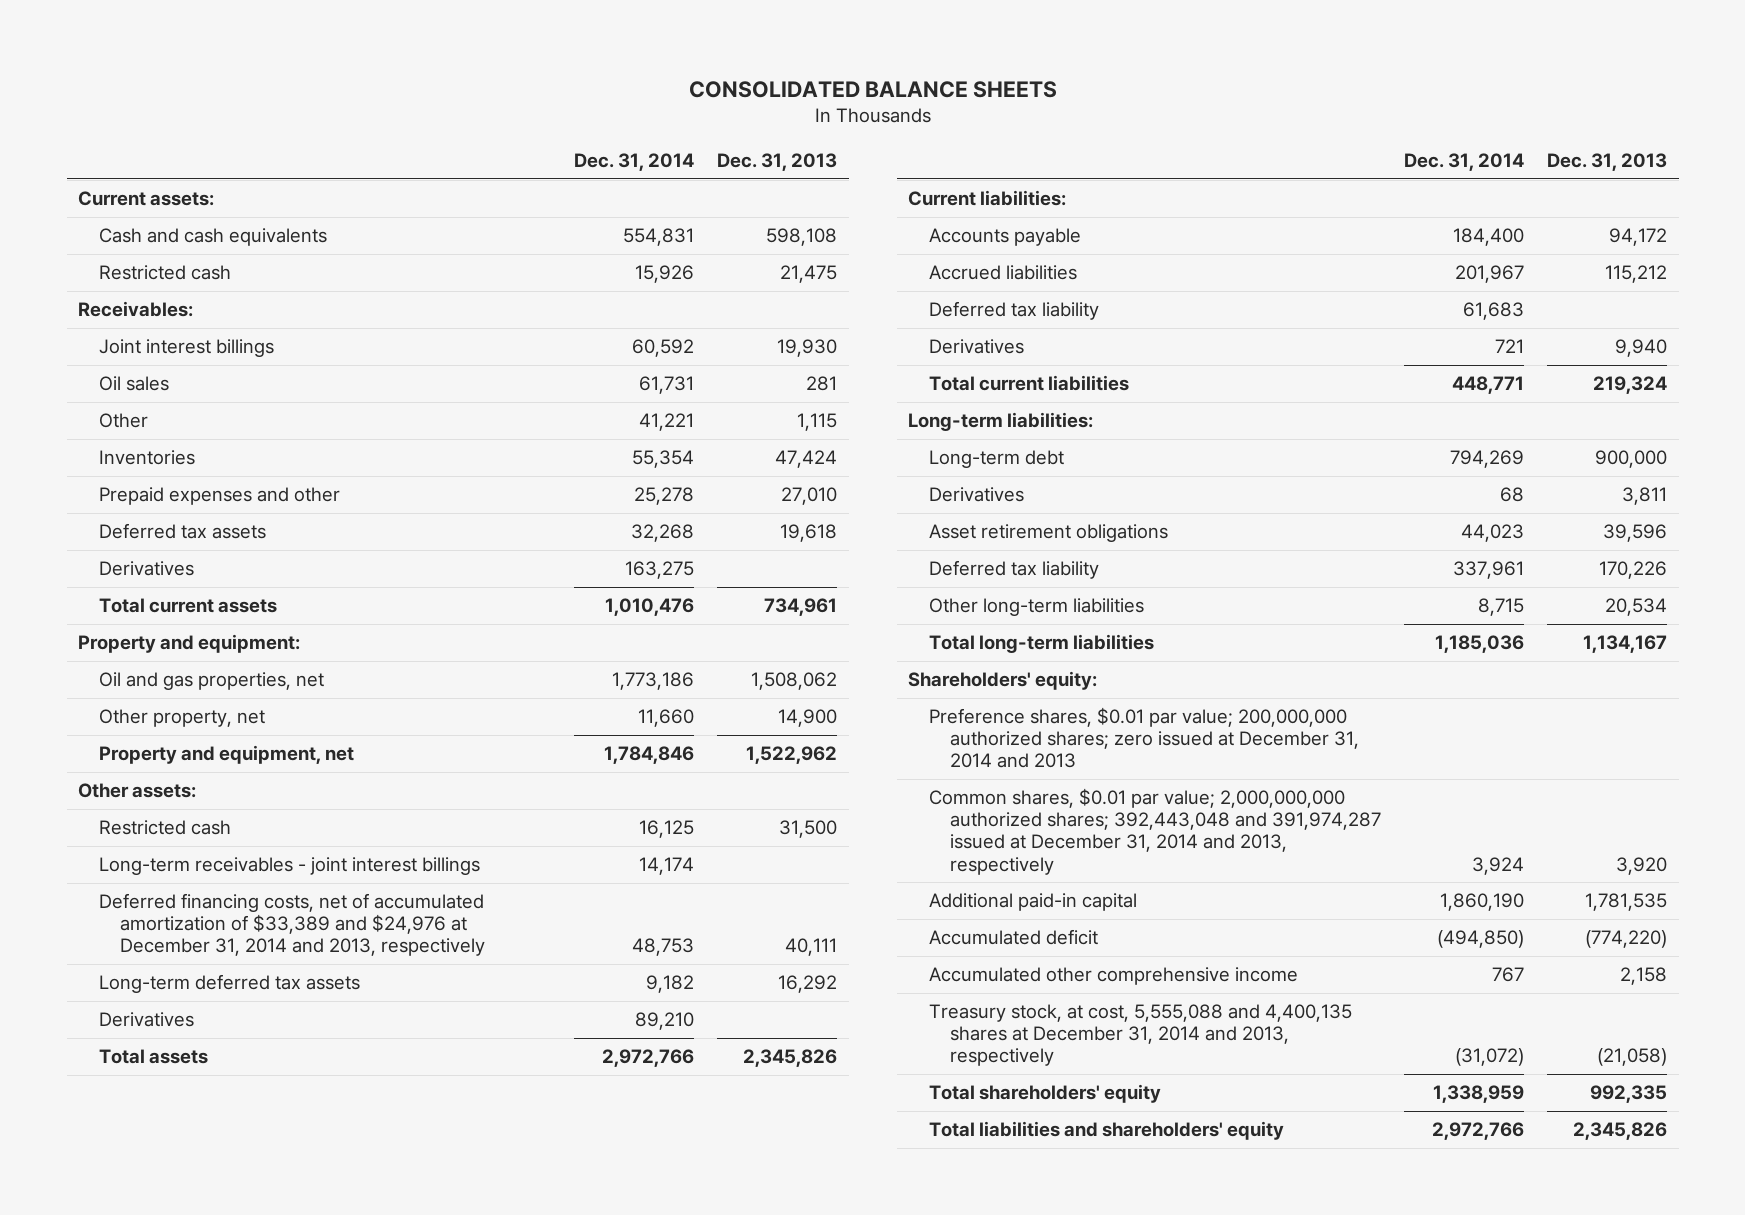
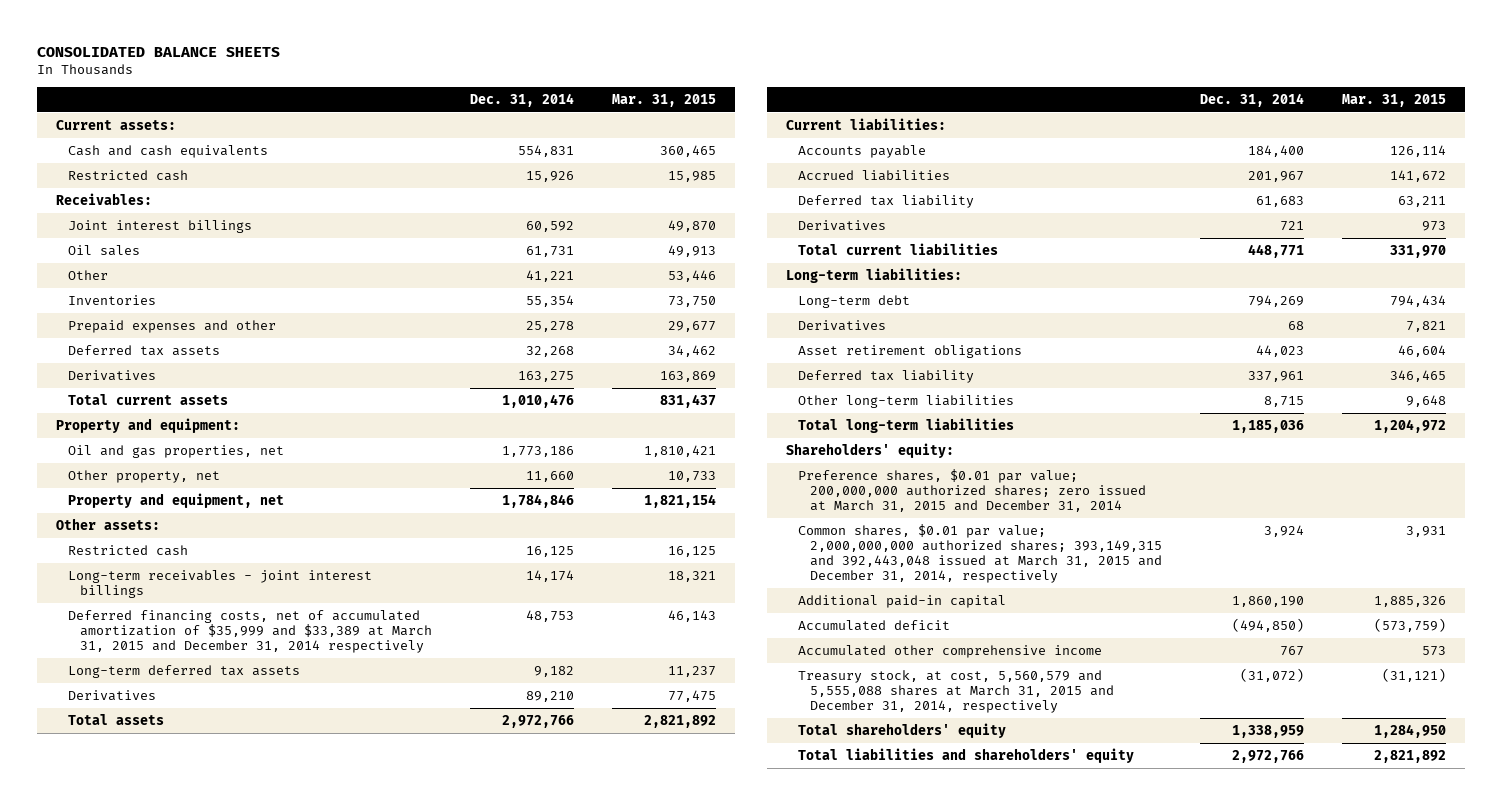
- | Dec. 31, 2014 | Dec. 31, 2013
+ | Dec. 31, 2014 | Mar. 31, 2015
- Deferred financing costs, net of accumulated amortization of $33,389 and $24,976 at December 31, 2014 and 2013, respectively | 48,753 | 40,111
+ Deferred financing costs, net of accumulated amortization of $35,999 and $33,389 at March 31, 2015 and December 31, 2014 respectively | 48,753 | 46,143
- Preference shares, $0.01 par value; 200,000,000 authorized shares; zero issued at December 31, 2014 and 2013
- Common shares, $0.01 par value; 2,000,000,000 authorized shares; 392,443,048 and 391,974,287 issued at December 31, 2014 and 2013, respectively | 3,924 | 3,920
+ Preference shares, $0.01 par value; 200,000,000 authorized shares; zero issued at March 31, 2015 and December 31, 2014
+ Common shares, $0.01 par value; 2,000,000,000 authorized shares; 393,149,315 and 392,443,048 issued at March 31, 2015 and December 31, 2014, respectively | 3,924 | 3,931
- Treasury stock, at cost, 5,555,088 and 4,400,135 shares at December 31, 2014 and 2013, respectively | (31,072) | (21,058)
+ Treasury stock, at cost, 5,560,579 and 5,555,088 shares at March 31, 2015 and December 31, 2014, respectively | (31,072) | (31,121)

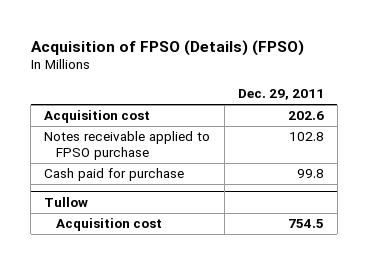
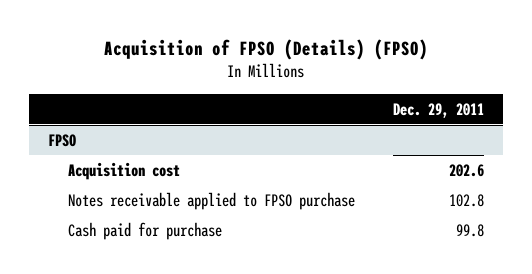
+ FPSO
- Tullow
- Acquisition cost | 754.5

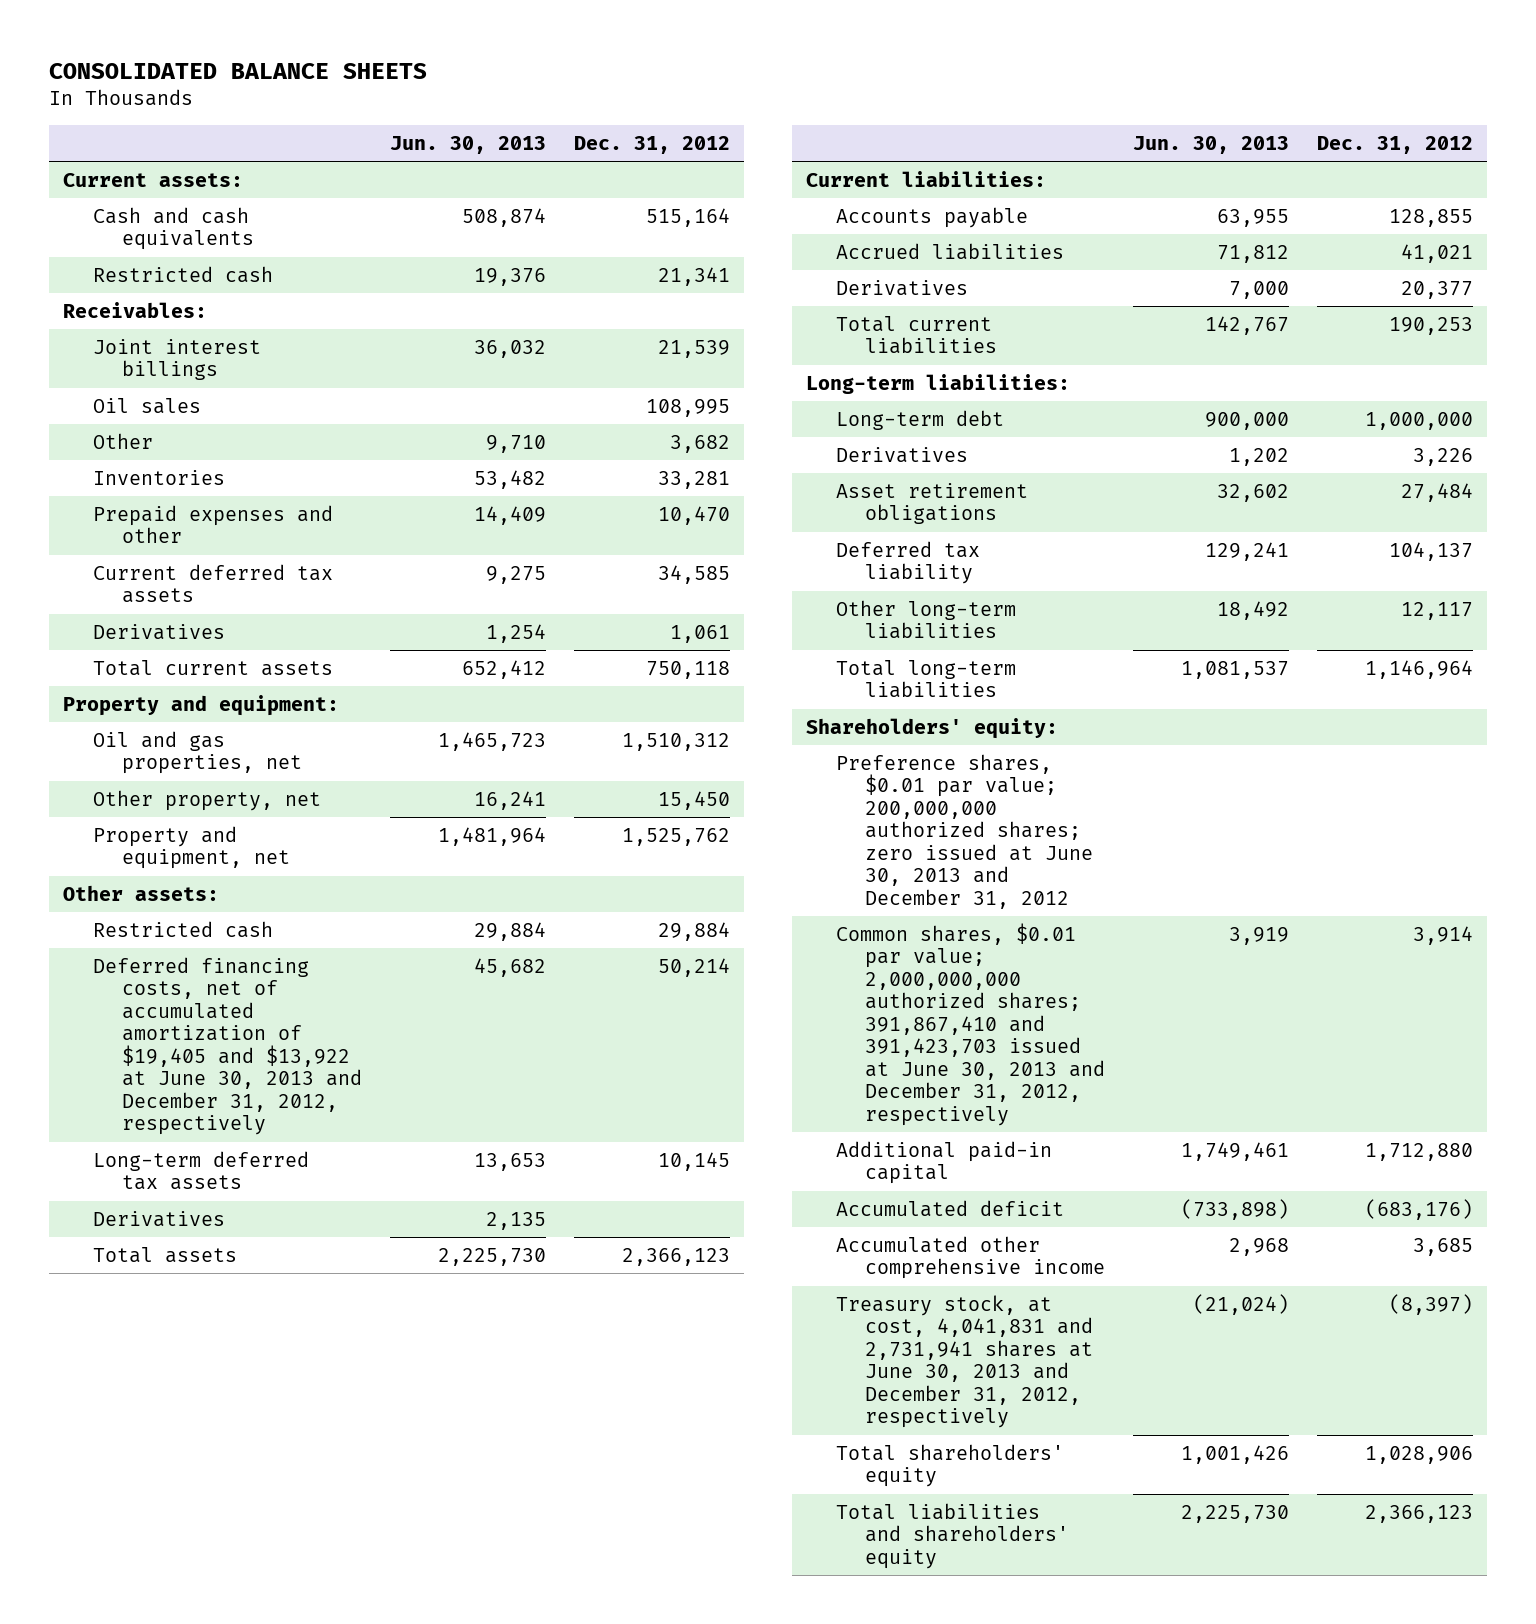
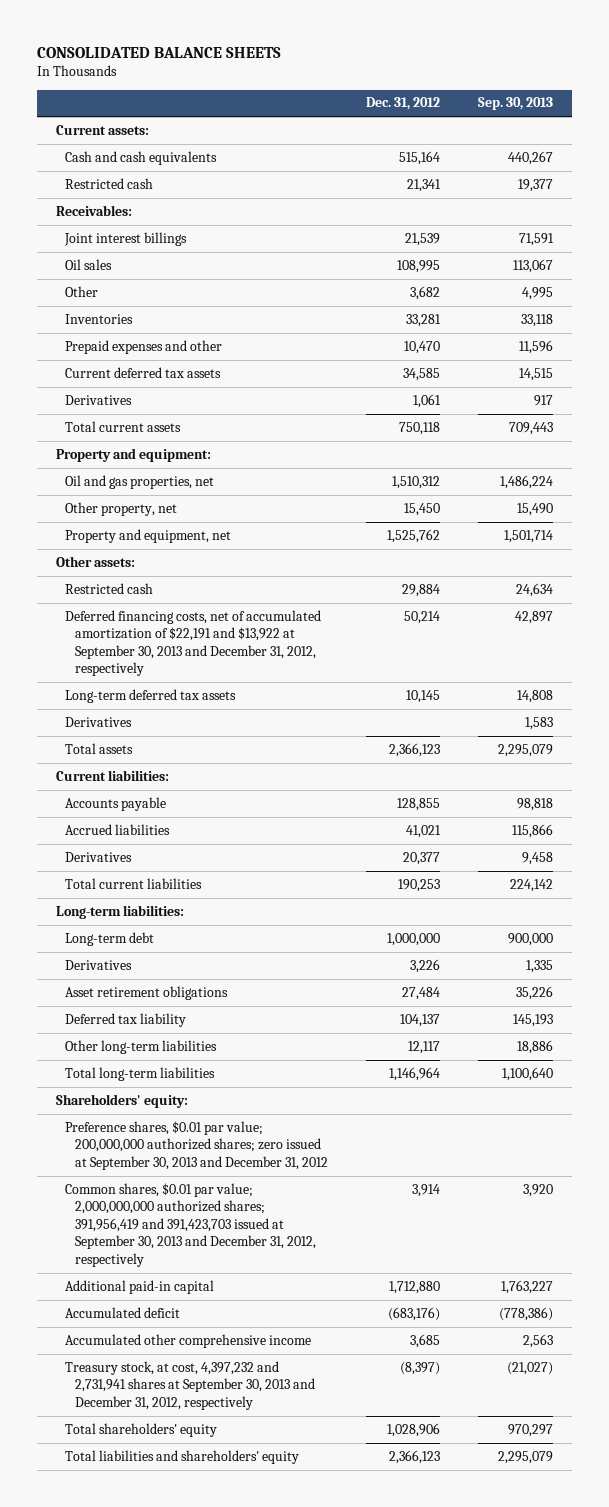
- | Jun. 30, 2013 | Dec. 31, 2012
+ | Dec. 31, 2012 | Sep. 30, 2013
- Deferred financing costs, net of accumulated amortization of $19,405 and $13,922 at June 30, 2013 and December 31, 2012, respectively | 45,682 | 50,214
+ Deferred financing costs, net of accumulated amortization of $22,191 and $13,922 at September 30, 2013 and December 31, 2012, respectively | 50,214 | 42,897
- Preference shares, $0.01 par value; 200,000,000 authorized shares; zero issued at June 30, 2013 and December 31, 2012
- Common shares, $0.01 par value; 2,000,000,000 authorized shares; 391,867,410 and 391,423,703 issued at June 30, 2013 and December 31, 2012, respectively | 3,919 | 3,914
+ Preference shares, $0.01 par value; 200,000,000 authorized shares; zero issued at September 30, 2013 and December 31, 2012
+ Common shares, $0.01 par value; 2,000,000,000 authorized shares; 391,956,419 and 391,423,703 issued at September 30, 2013 and December 31, 2012, respectively | 3,914 | 3,920
- Treasury stock, at cost, 4,041,831 and 2,731,941 shares at June 30, 2013 and December 31, 2012, respectively | (21,024) | (8,397)
+ Treasury stock, at cost, 4,397,232 and 2,731,941 shares at September 30, 2013 and December 31, 2012, respectively | (8,397) | (21,027)

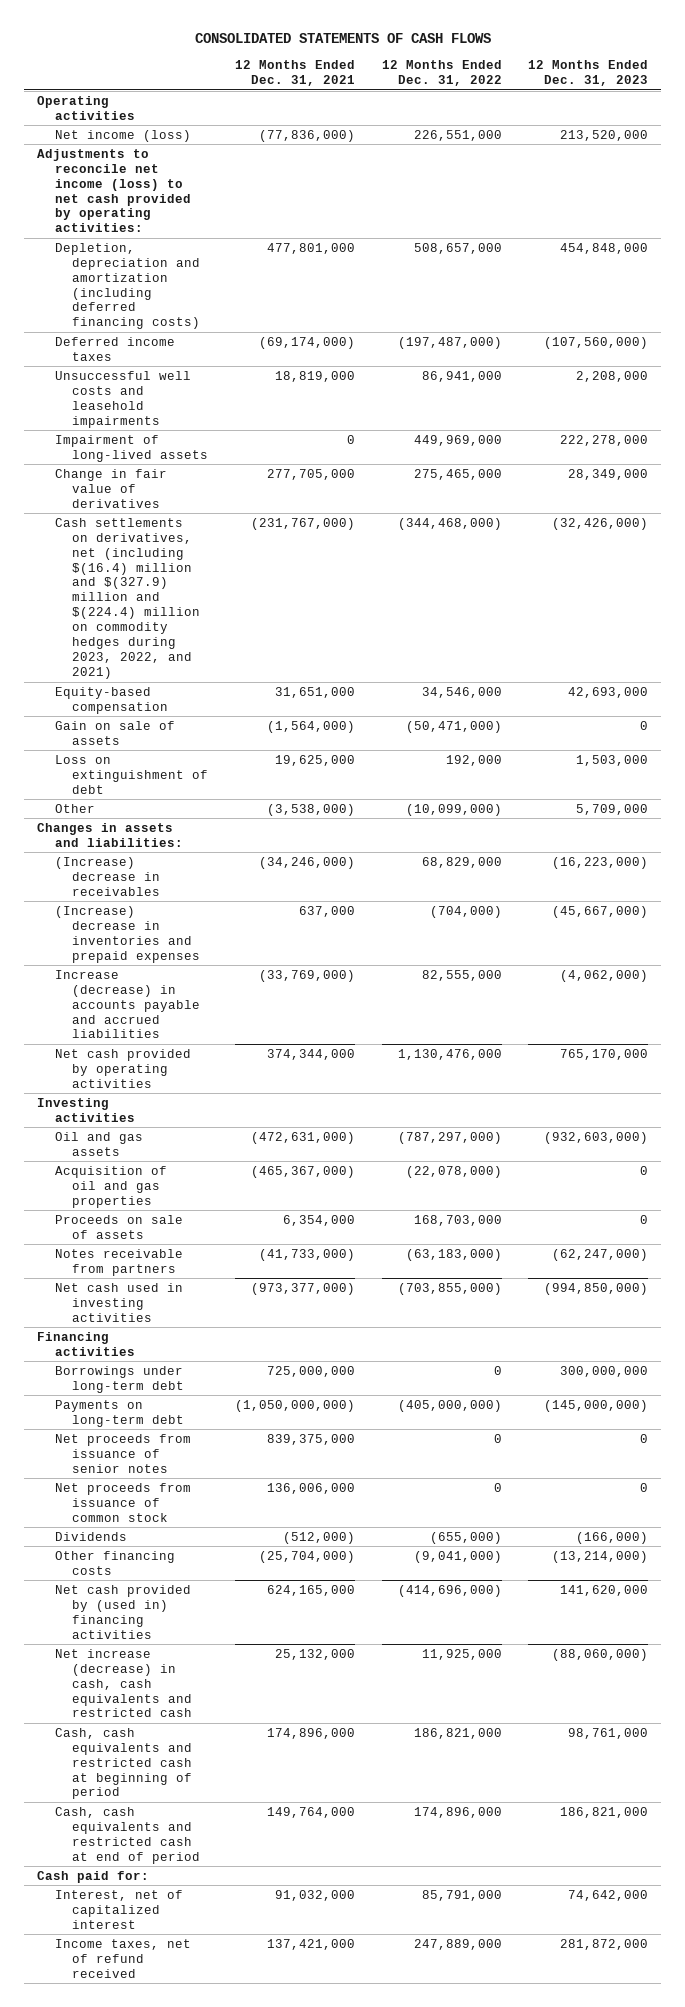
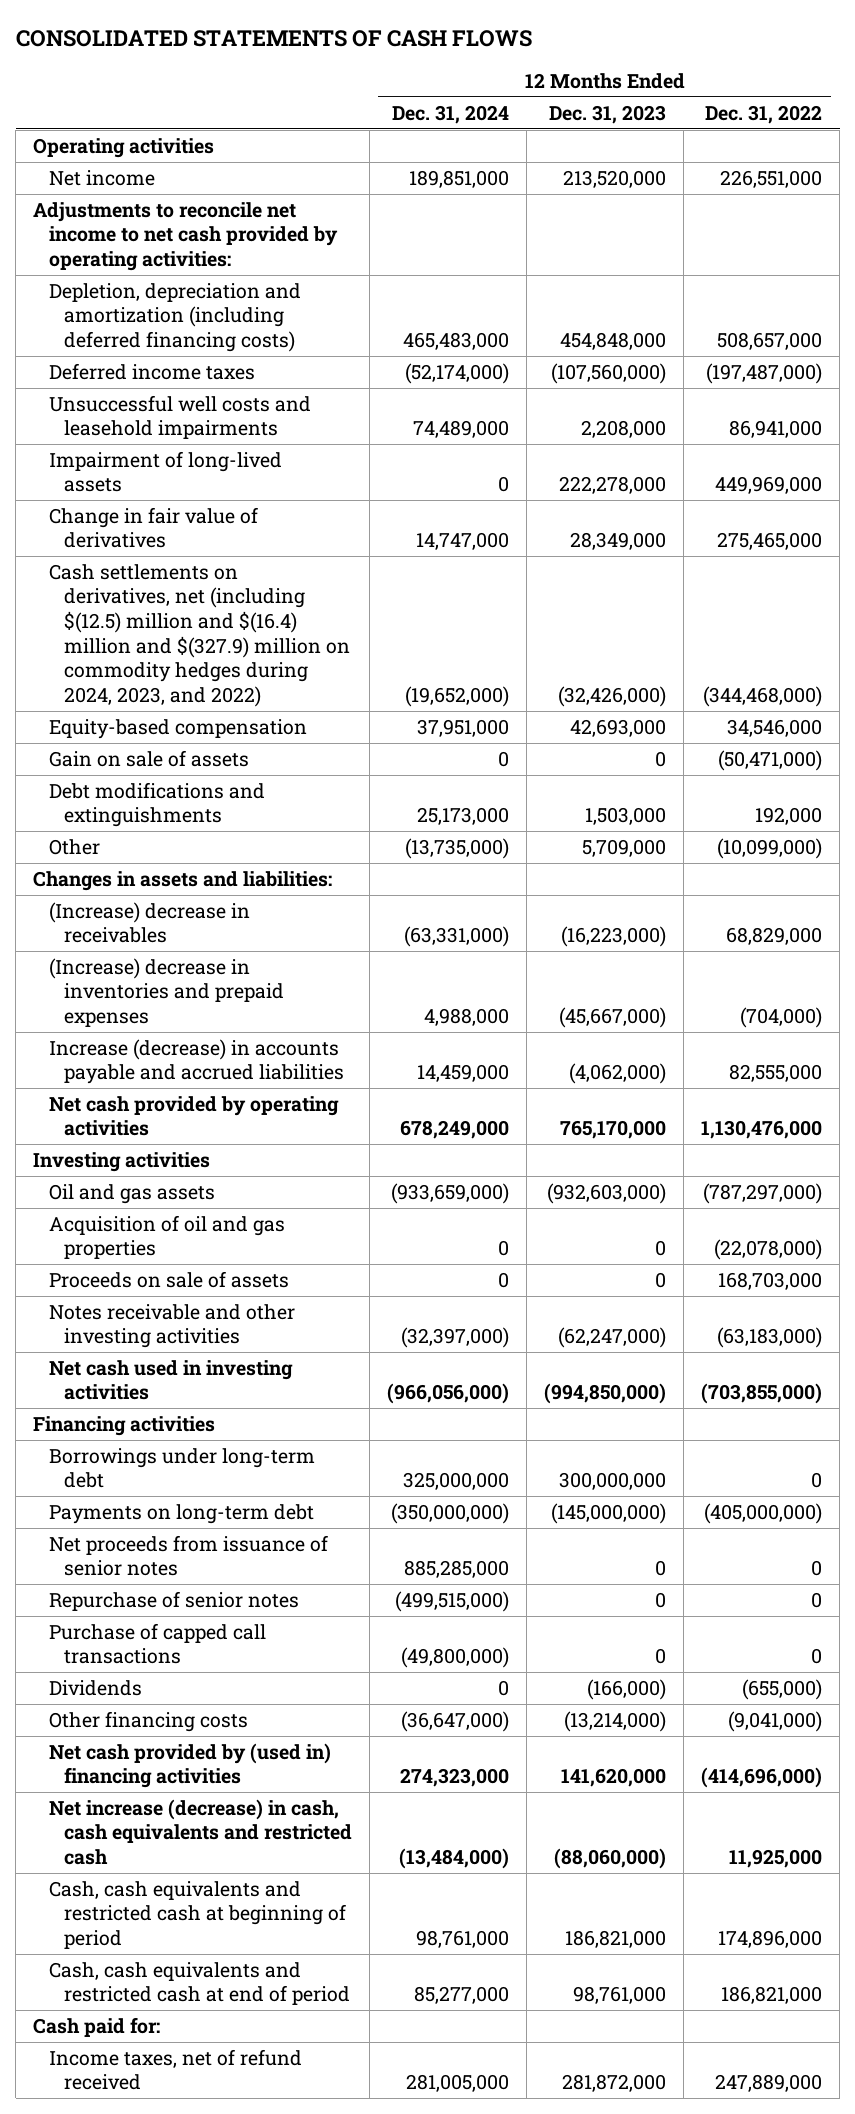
- | 12 Months Ended Dec. 31, 2021 | 12 Months Ended Dec. 31, 2022 | 12 Months Ended Dec. 31, 2023
+ | 12 Months Ended Dec. 31, 2024 | 12 Months Ended Dec. 31, 2023 | 12 Months Ended Dec. 31, 2022
- Net income (loss) | (77,836,000) | 226,551,000 | 213,520,000
- Adjustments to reconcile net income (loss) to net cash provided by operating activities:
+ Net income | 189,851,000 | 213,520,000 | 226,551,000
+ Adjustments to reconcile net income to net cash provided by operating activities:
- Cash settlements on derivatives, net (including $(16.4) million and $(327.9) million and $(224.4) million on commodity hedges during 2023, 2022, and 2021) | (231,767,000) | (344,468,000) | (32,426,000)
+ Cash settlements on derivatives, net (including $(12.5) million and $(16.4) million and $(327.9) million on commodity hedges during 2024, 2023, and 2022) | (19,652,000) | (32,426,000) | (344,468,000)
- Loss on extinguishment of debt | 19,625,000 | 192,000 | 1,503,000
+ Debt modifications and extinguishments | 25,173,000 | 1,503,000 | 192,000
- Notes receivable from partners | (41,733,000) | (63,183,000) | (62,247,000)
+ Notes receivable and other investing activities | (32,397,000) | (62,247,000) | (63,183,000)
- Net proceeds from issuance of common stock | 136,006,000 | 0 | 0
+ Repurchase of senior notes | (499,515,000) | 0 | 0
+ Purchase of capped call transactions | (49,800,000) | 0 | 0
- Cash, cash equivalents and restricted cash at beginning of period | 174,896,000 | 186,821,000 | 98,761,000
- Cash, cash equivalents and restricted cash at end of period | 149,764,000 | 174,896,000 | 186,821,000
+ Cash, cash equivalents and restricted cash at beginning of period | 98,761,000 | 186,821,000 | 174,896,000
+ Cash, cash equivalents and restricted cash at end of period | 85,277,000 | 98,761,000 | 186,821,000
- Interest, net of capitalized interest | 91,032,000 | 85,791,000 | 74,642,000

